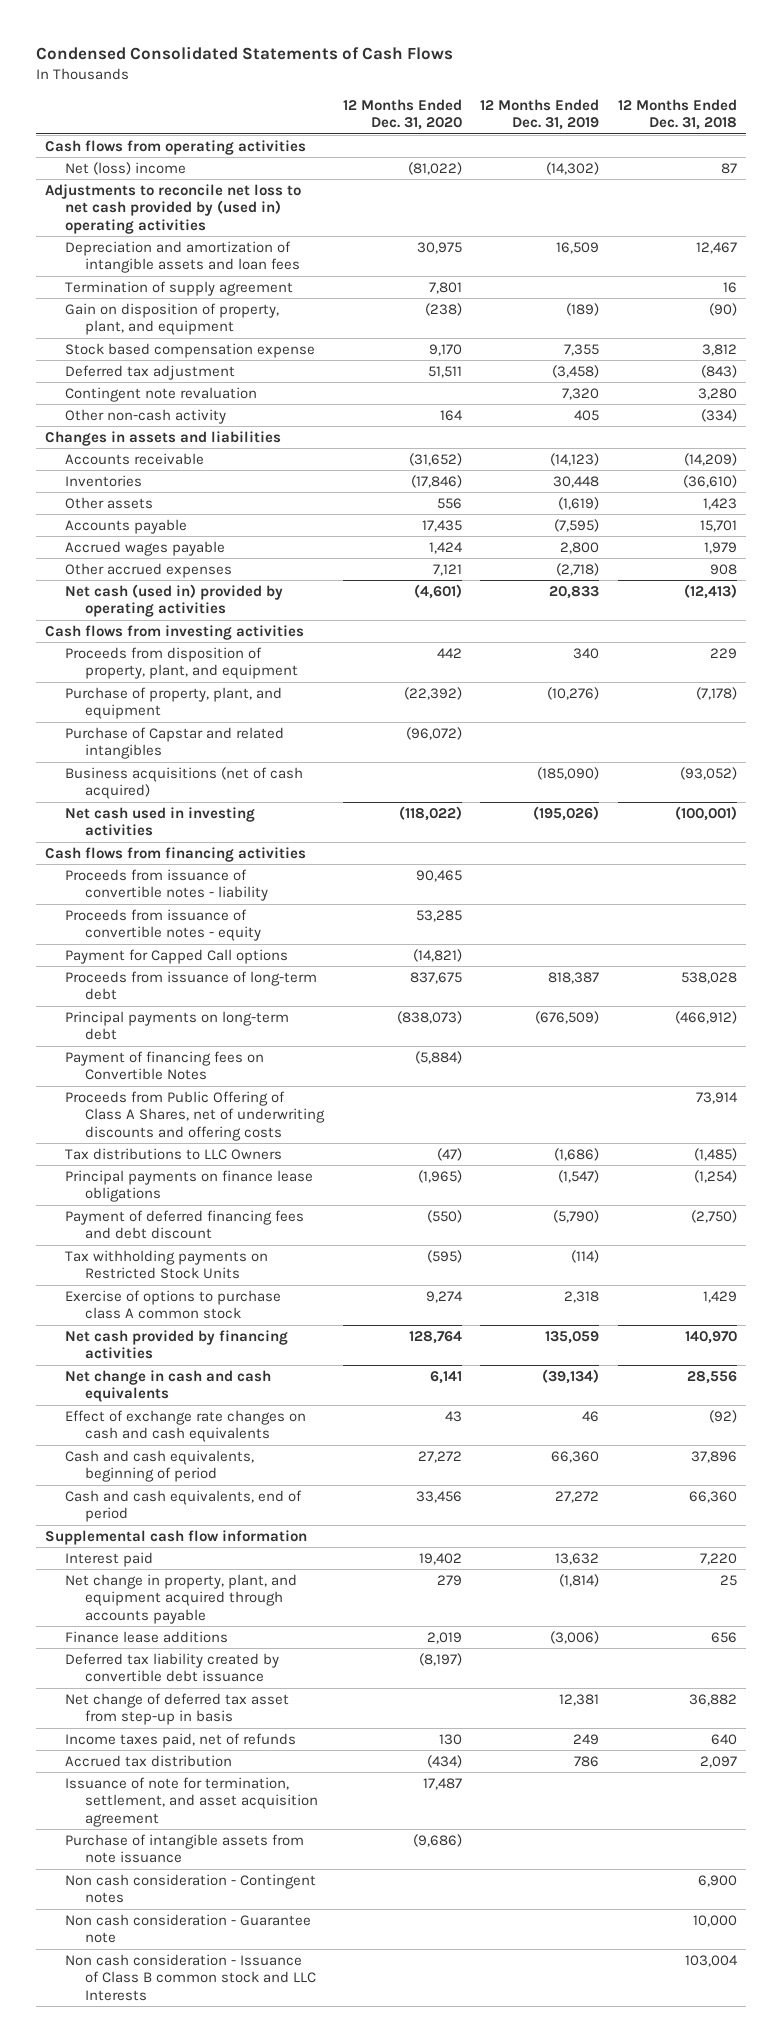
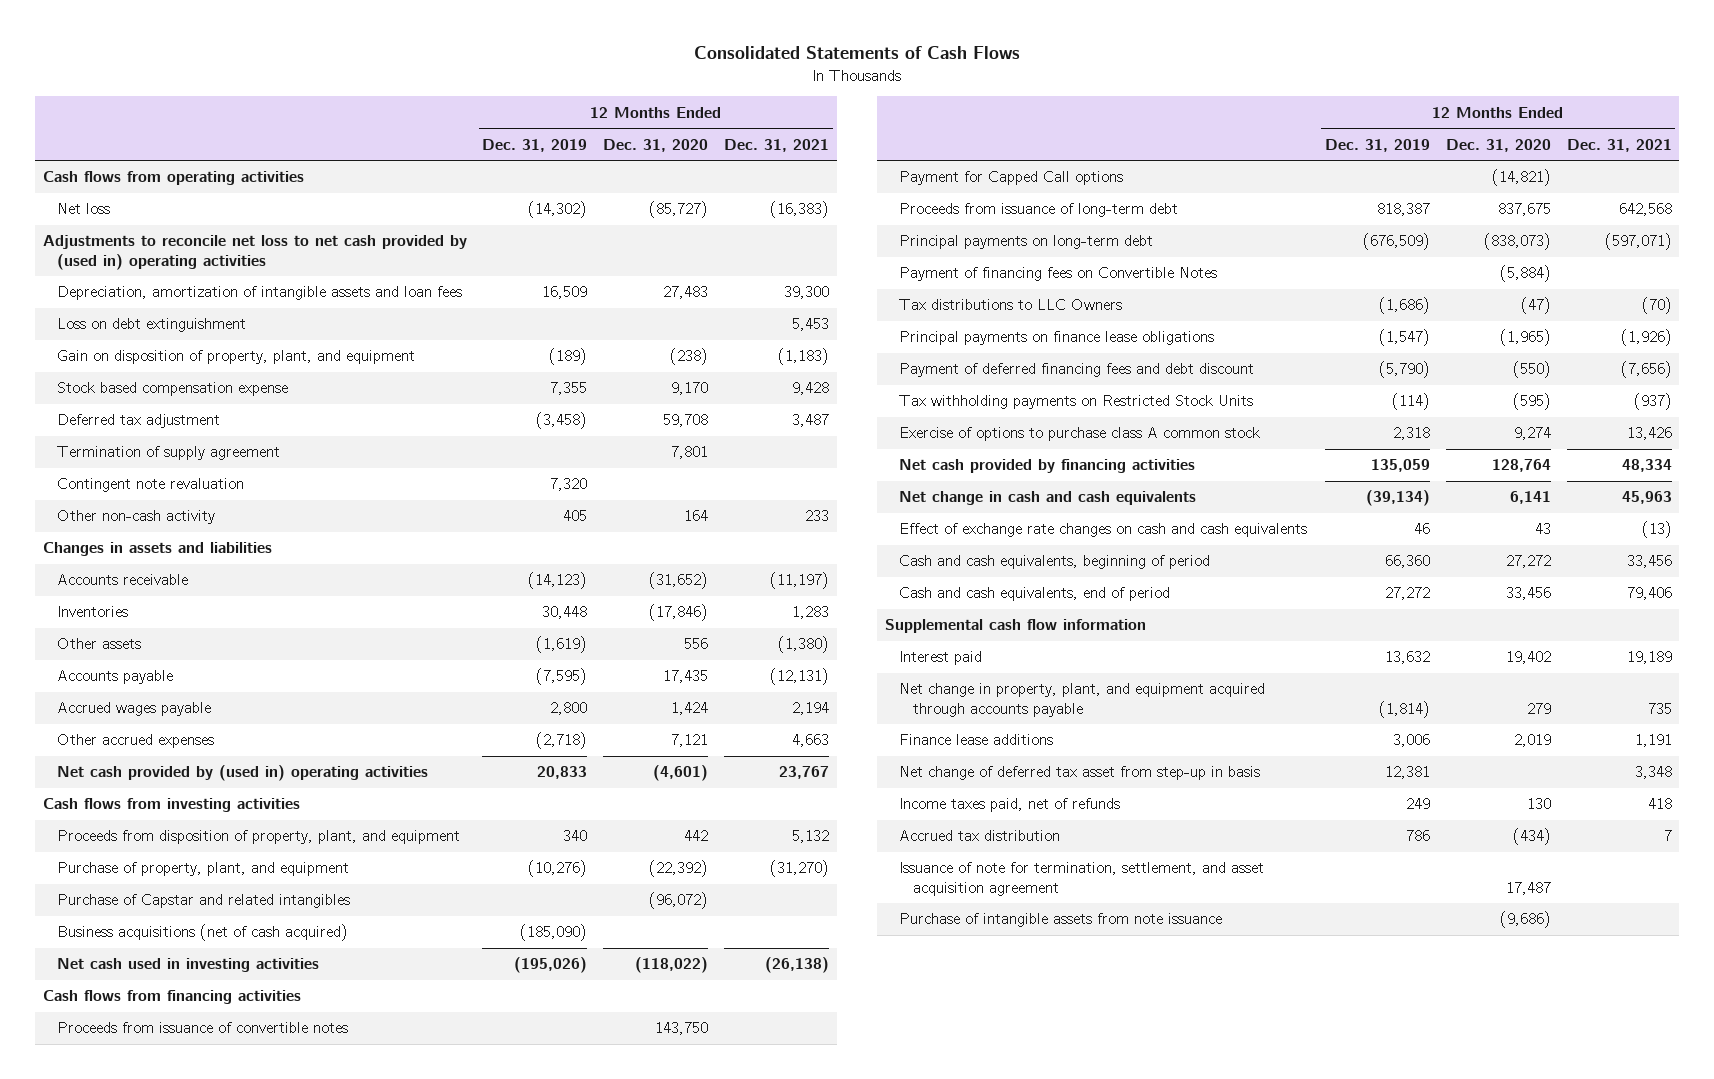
- Condensed Consolidated Statements of Cash Flows
+ Consolidated Statements of Cash Flows
- | 12 Months Ended Dec. 31, 2020 | 12 Months Ended Dec. 31, 2019 | 12 Months Ended Dec. 31, 2018
+ | 12 Months Ended Dec. 31, 2019 | 12 Months Ended Dec. 31, 2020 | 12 Months Ended Dec. 31, 2021
- Net (loss) income | (81,022) | (14,302) | 87
+ Net loss | (14,302) | (85,727) | (16,383)
- Depreciation and amortization of intangible assets and loan fees | 30,975 | 16,509 | 12,467
+ Depreciation, amortization of intangible assets and loan fees | 16,509 | 27,483 | 39,300
+ Loss on debt extinguishment | | | 5,453
- Deferred tax adjustment | 51,511 | (3,458) | (843)
+ Deferred tax adjustment | (3,458) | 59,708 | 3,487
moved down: Termination of supply agreement | | 7,801 |
- Net cash (used in) provided by operating activities | (4,601) | 20,833 | (12,413)
+ Net cash provided by (used in) operating activities | 20,833 | (4,601) | 23,767
- Proceeds from issuance of convertible notes - liability | 90,465 | |
- Proceeds from issuance of convertible notes - equity | 53,285 | |
+ Proceeds from issuance of convertible notes | | 143,750 |
- Proceeds from Public Offering of Class A Shares, net of underwriting discounts and offering costs | | | 73,914
- Finance lease additions | 2,019 | (3,006) | 656
- Deferred tax liability created by convertible debt issuance | (8,197) | |
+ Finance lease additions | 3,006 | 2,019 | 1,191
- Non cash consideration - Contingent notes | | | 6,900
- Non cash consideration - Guarantee note | | | 10,000
- Non cash consideration - Issuance of Class B common stock and LLC Interests | | | 103,004

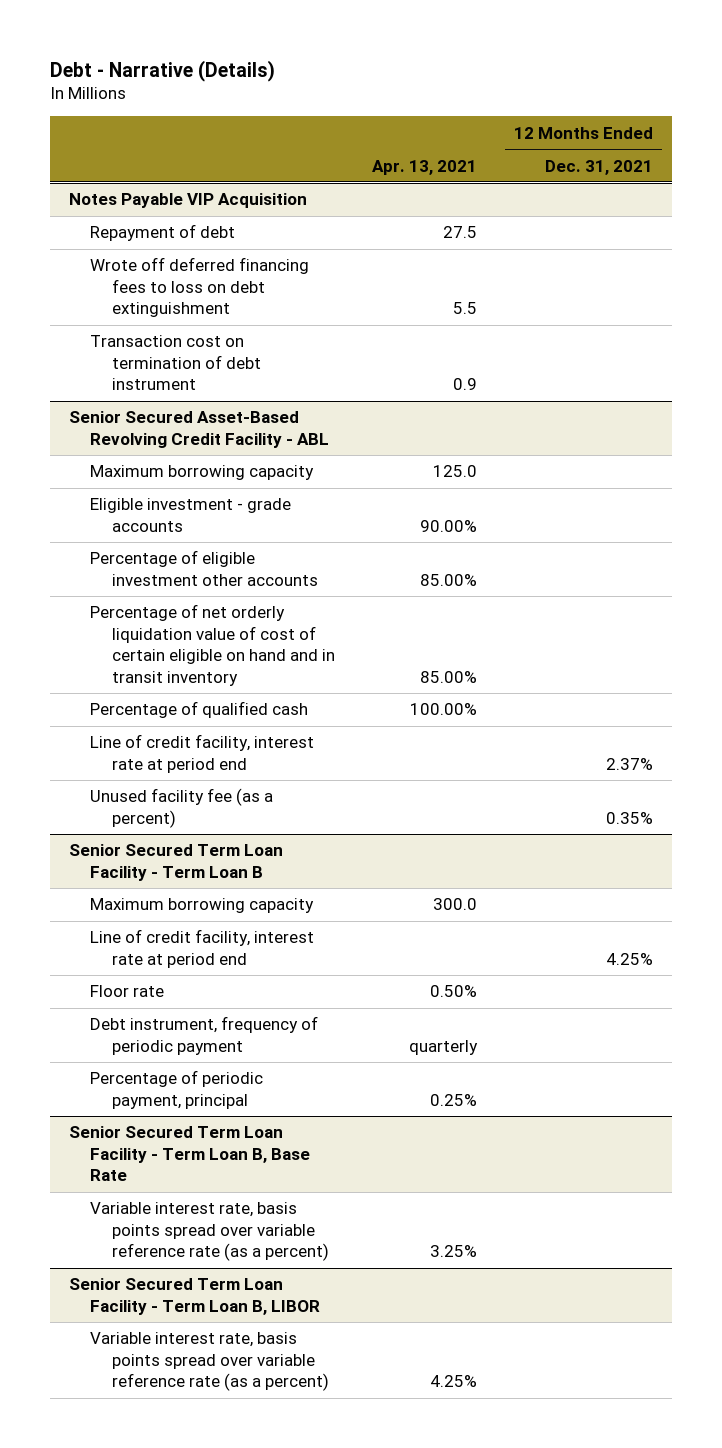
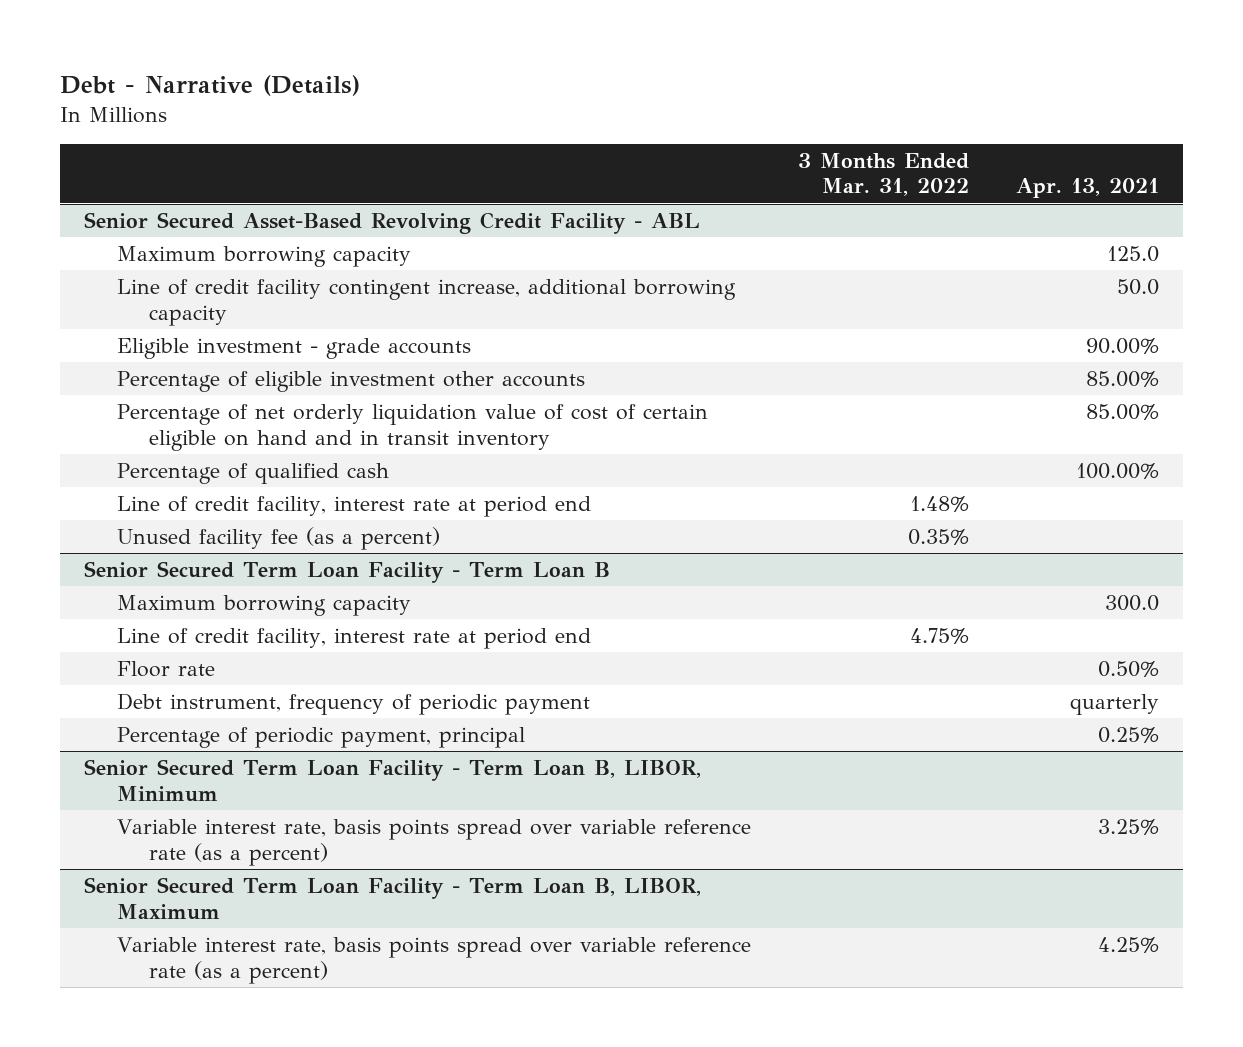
- | Apr. 13, 2021 | 12 Months Ended Dec. 31, 2021
+ | 3 Months Ended Mar. 31, 2022 | Apr. 13, 2021
- Notes Payable VIP Acquisition
- Repayment of debt | 27.5 |
- Wrote off deferred financing fees to loss on debt extinguishment | 5.5 |
- Transaction cost on termination of debt instrument | 0.9 |
@ Senior Secured Asset-Based Revolving Credit Facility - ABL
+ Line of credit facility contingent increase, additional borrowing capacity | | 50.0
- Senior Secured Term Loan Facility - Term Loan B, Base Rate
+ Senior Secured Term Loan Facility - Term Loan B, LIBOR, Minimum
- Senior Secured Term Loan Facility - Term Loan B, LIBOR
+ Senior Secured Term Loan Facility - Term Loan B, LIBOR, Maximum

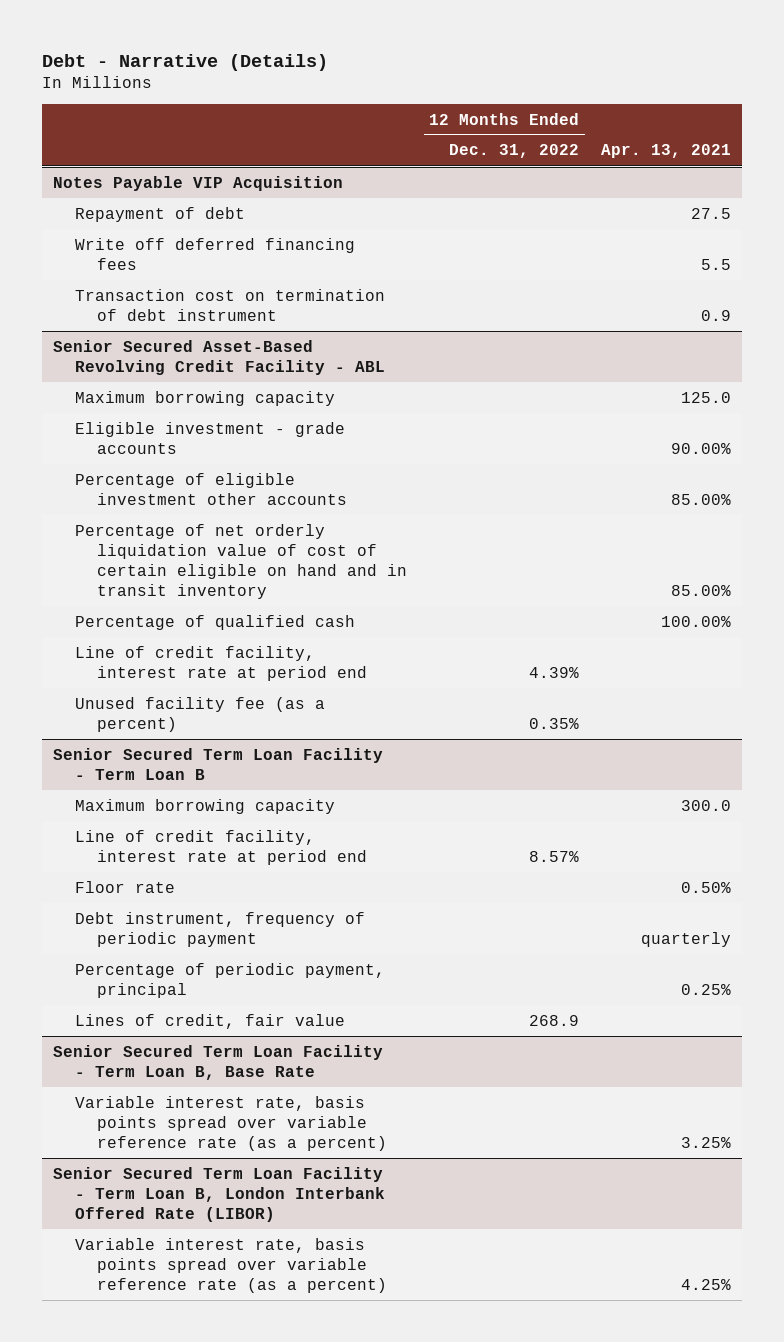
- | 3 Months Ended Mar. 31, 2022 | Apr. 13, 2021
+ | 12 Months Ended Dec. 31, 2022 | Apr. 13, 2021
+ Notes Payable VIP Acquisition
+ Repayment of debt | | 27.5
+ Write off deferred financing fees | | 5.5
+ Transaction cost on termination of debt instrument | | 0.9
@ Senior Secured Asset-Based Revolving Credit Facility - ABL
- Line of credit facility contingent increase, additional borrowing capacity | | 50.0
- Senior Secured Term Loan Facility - Term Loan B, LIBOR, Minimum
@ Senior Secured Term Loan Facility - Term Loan B
+ Lines of credit, fair value | 268.9 |
+ Senior Secured Term Loan Facility - Term Loan B, Base Rate
- Senior Secured Term Loan Facility - Term Loan B, LIBOR, Maximum
+ Senior Secured Term Loan Facility - Term Loan B, London Interbank Offered Rate (LIBOR)

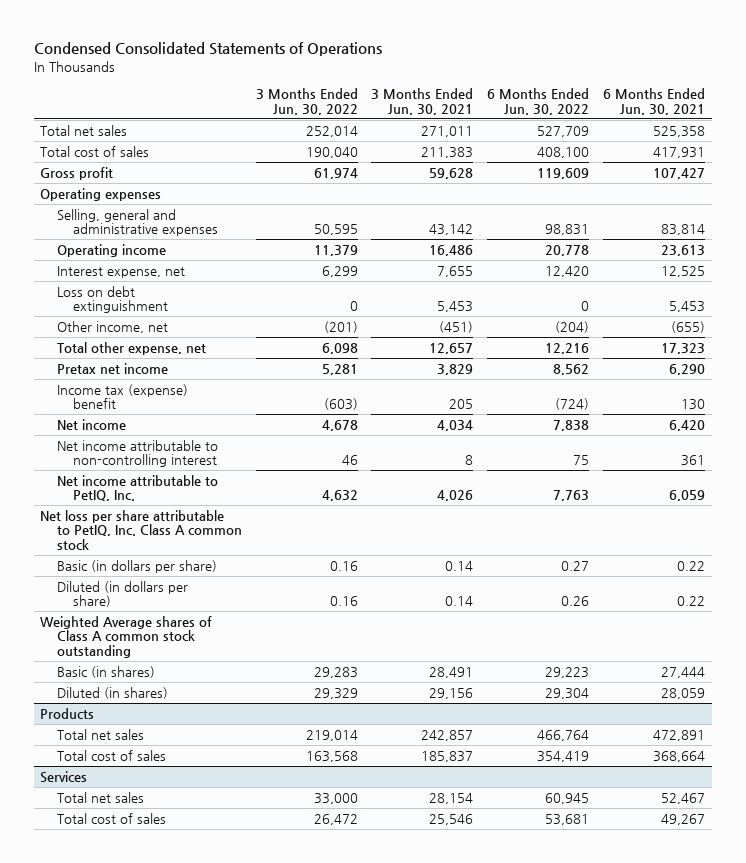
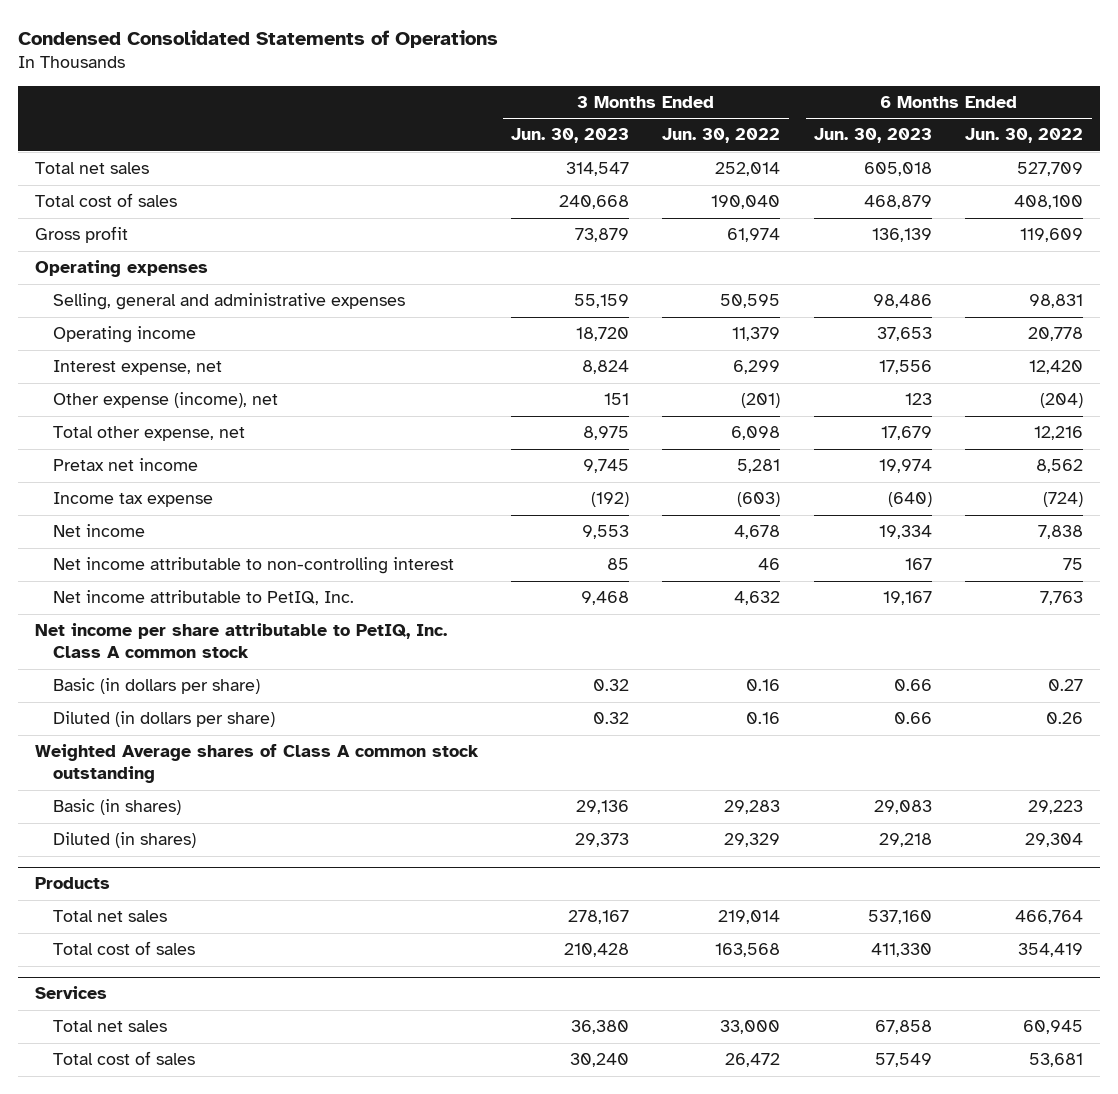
- | 3 Months Ended Jun. 30, 2022 | 3 Months Ended Jun. 30, 2021 | 6 Months Ended Jun. 30, 2022 | 6 Months Ended Jun. 30, 2021
+ | 3 Months Ended Jun. 30, 2023 | 3 Months Ended Jun. 30, 2022 | 6 Months Ended Jun. 30, 2023 | 6 Months Ended Jun. 30, 2022
- Loss on debt extinguishment | 0 | 5,453 | 0 | 5,453
- Other income, net | (201) | (451) | (204) | (655)
+ Other expense (income), net | 151 | (201) | 123 | (204)
- Income tax (expense) benefit | (603) | 205 | (724) | 130
+ Income tax expense | (192) | (603) | (640) | (724)
- Net loss per share attributable to PetIQ, Inc. Class A common stock
+ Net income per share attributable to PetIQ, Inc. Class A common stock

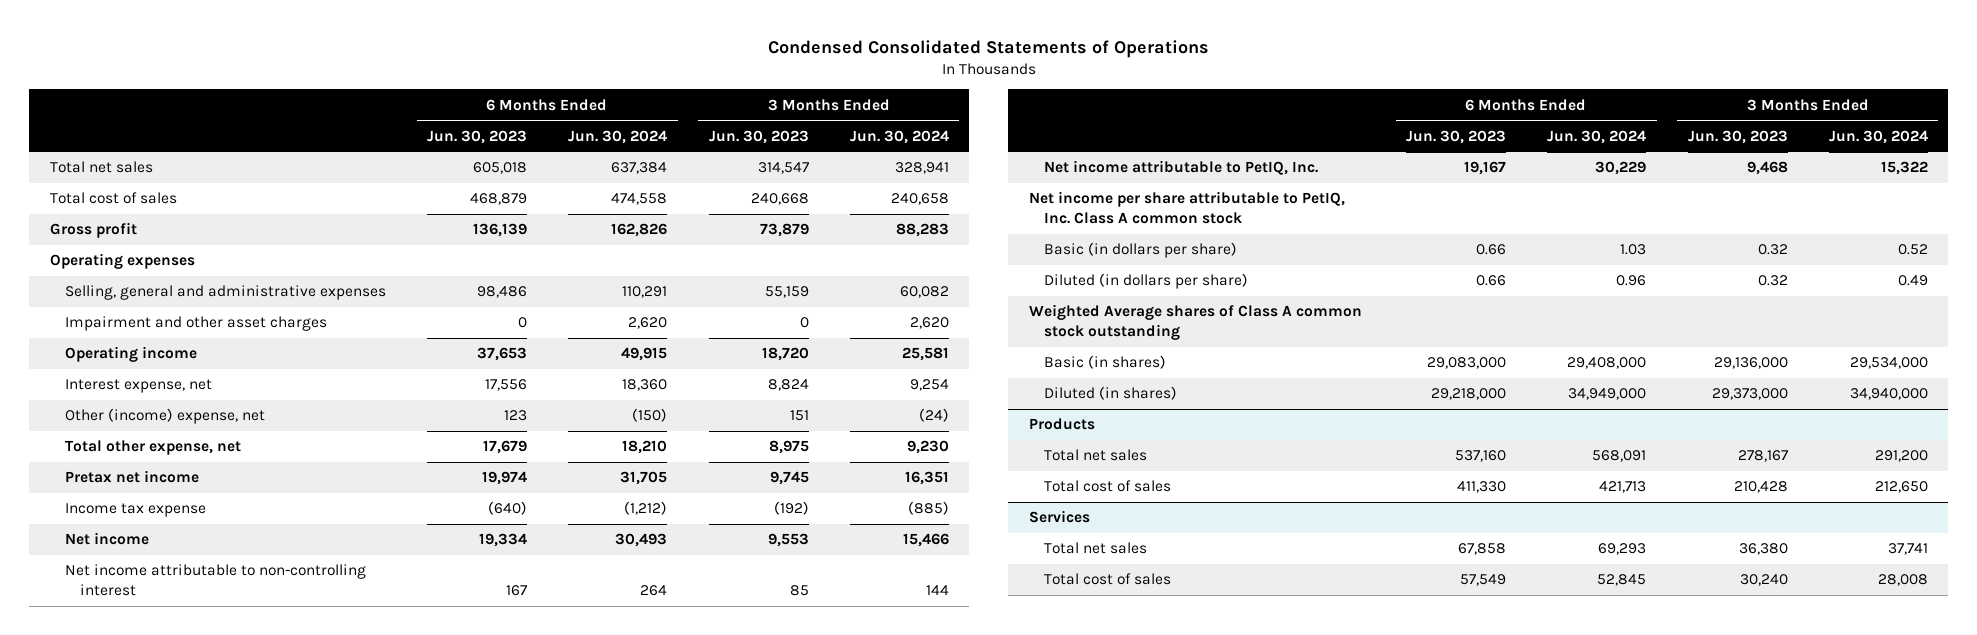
- | 3 Months Ended Jun. 30, 2023 | 3 Months Ended Jun. 30, 2022 | 6 Months Ended Jun. 30, 2023 | 6 Months Ended Jun. 30, 2022
+ | 6 Months Ended Jun. 30, 2023 | 6 Months Ended Jun. 30, 2024 | 3 Months Ended Jun. 30, 2023 | 3 Months Ended Jun. 30, 2024
+ Impairment and other asset charges | 0 | 2,620 | 0 | 2,620
- Other expense (income), net | 151 | (201) | 123 | (204)
+ Other (income) expense, net | 123 | (150) | 151 | (24)
- Basic (in shares) | 29,136 | 29,283 | 29,083 | 29,223
- Diluted (in shares) | 29,373 | 29,329 | 29,218 | 29,304
+ Basic (in shares) | 29,083,000 | 29,408,000 | 29,136,000 | 29,534,000
+ Diluted (in shares) | 29,218,000 | 34,949,000 | 29,373,000 | 34,940,000

